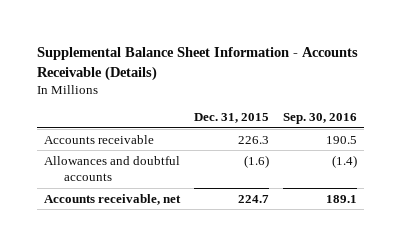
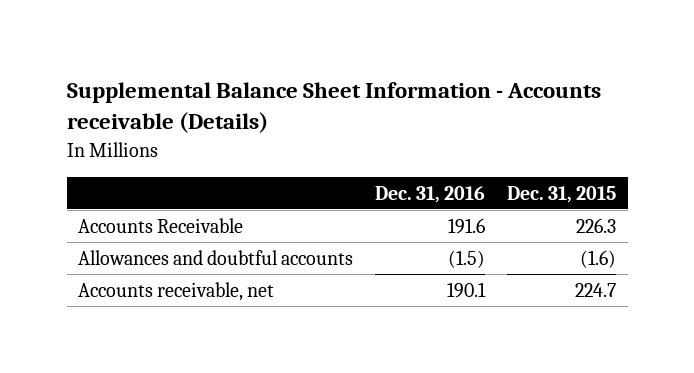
- Supplemental Balance Sheet Information - Accounts Receivable (Details)
+ Supplemental Balance Sheet Information - Accounts receivable (Details)
- | Dec. 31, 2015 | Sep. 30, 2016
+ | Dec. 31, 2016 | Dec. 31, 2015
- Accounts receivable | 226.3 | 190.5
+ Accounts Receivable | 191.6 | 226.3

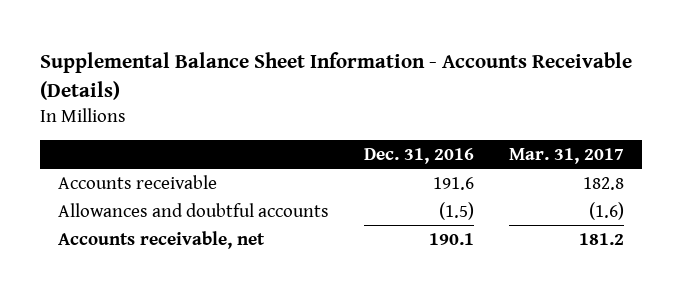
- Supplemental Balance Sheet Information - Accounts receivable (Details)
+ Supplemental Balance Sheet Information - Accounts Receivable (Details)
- | Dec. 31, 2016 | Dec. 31, 2015
+ | Dec. 31, 2016 | Mar. 31, 2017
- Accounts Receivable | 191.6 | 226.3
+ Accounts receivable | 191.6 | 182.8

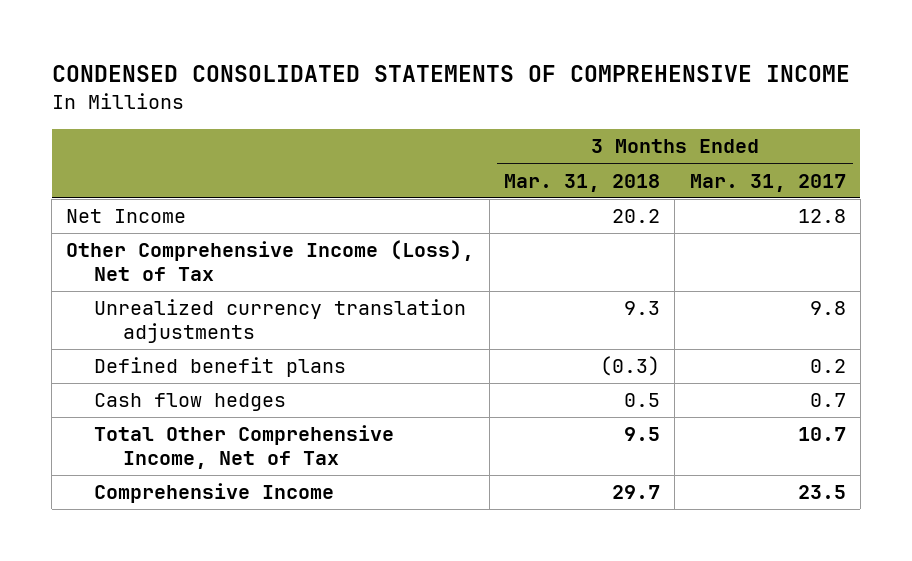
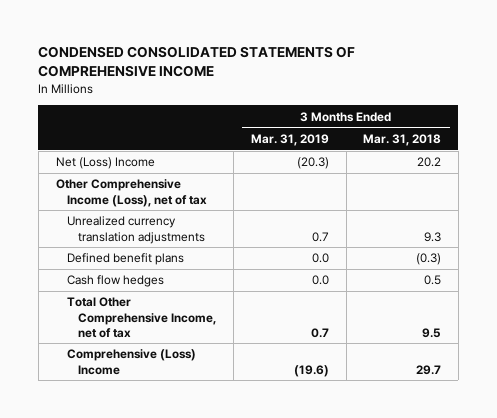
- | 3 Months Ended Mar. 31, 2018 | 3 Months Ended Mar. 31, 2017
+ | 3 Months Ended Mar. 31, 2019 | 3 Months Ended Mar. 31, 2018
- Net Income | 20.2 | 12.8
- Other Comprehensive Income (Loss), Net of Tax
+ Net (Loss) Income | (20.3) | 20.2
+ Other Comprehensive Income (Loss), net of tax
- Total Other Comprehensive Income, Net of Tax | 9.5 | 10.7
- Comprehensive Income | 29.7 | 23.5
+ Total Other Comprehensive Income, net of tax | 0.7 | 9.5
+ Comprehensive (Loss) Income | (19.6) | 29.7

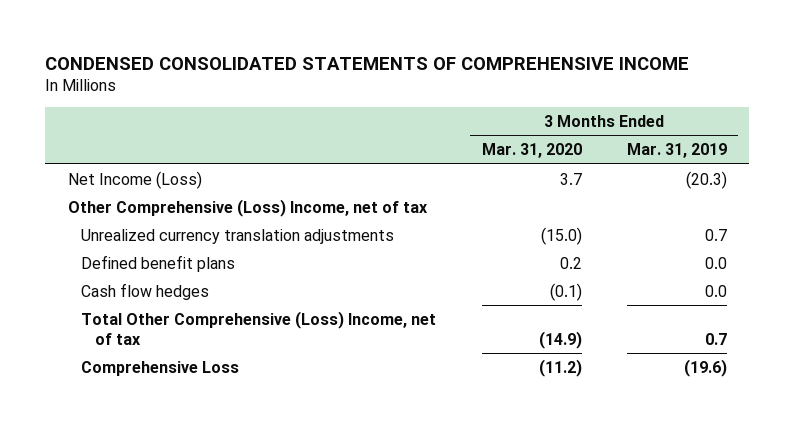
- | 3 Months Ended Mar. 31, 2019 | 3 Months Ended Mar. 31, 2018
+ | 3 Months Ended Mar. 31, 2020 | 3 Months Ended Mar. 31, 2019
- Net (Loss) Income | (20.3) | 20.2
- Other Comprehensive Income (Loss), net of tax
+ Net Income (Loss) | 3.7 | (20.3)
+ Other Comprehensive (Loss) Income, net of tax
- Total Other Comprehensive Income, net of tax | 0.7 | 9.5
- Comprehensive (Loss) Income | (19.6) | 29.7
+ Total Other Comprehensive (Loss) Income, net of tax | (14.9) | 0.7
+ Comprehensive Loss | (11.2) | (19.6)

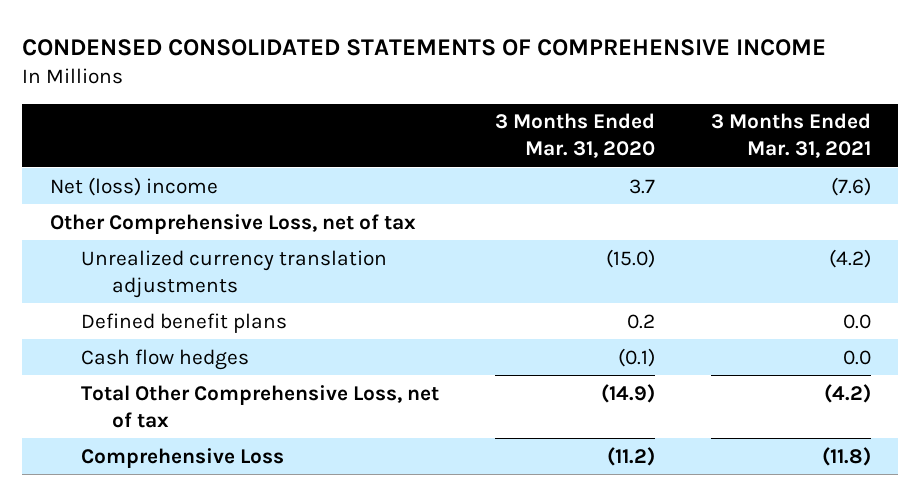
- | 3 Months Ended Mar. 31, 2020 | 3 Months Ended Mar. 31, 2019
+ | 3 Months Ended Mar. 31, 2020 | 3 Months Ended Mar. 31, 2021
- Net Income (Loss) | 3.7 | (20.3)
- Other Comprehensive (Loss) Income, net of tax
+ Net (loss) income | 3.7 | (7.6)
+ Other Comprehensive Loss, net of tax
- Total Other Comprehensive (Loss) Income, net of tax | (14.9) | 0.7
+ Total Other Comprehensive Loss, net of tax | (14.9) | (4.2)

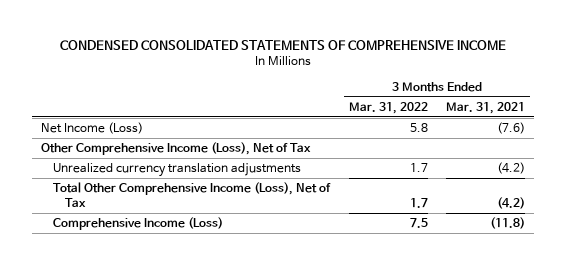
- | 3 Months Ended Mar. 31, 2020 | 3 Months Ended Mar. 31, 2021
+ | 3 Months Ended Mar. 31, 2022 | 3 Months Ended Mar. 31, 2021
- Net (loss) income | 3.7 | (7.6)
- Other Comprehensive Loss, net of tax
+ Net Income (Loss) | 5.8 | (7.6)
+ Other Comprehensive Income (Loss), Net of Tax
- Defined benefit plans | 0.2 | 0.0
- Cash flow hedges | (0.1) | 0.0
- Total Other Comprehensive Loss, net of tax | (14.9) | (4.2)
- Comprehensive Loss | (11.2) | (11.8)
+ Total Other Comprehensive Income (Loss), Net of Tax | 1.7 | (4.2)
+ Comprehensive Income (Loss) | 7.5 | (11.8)

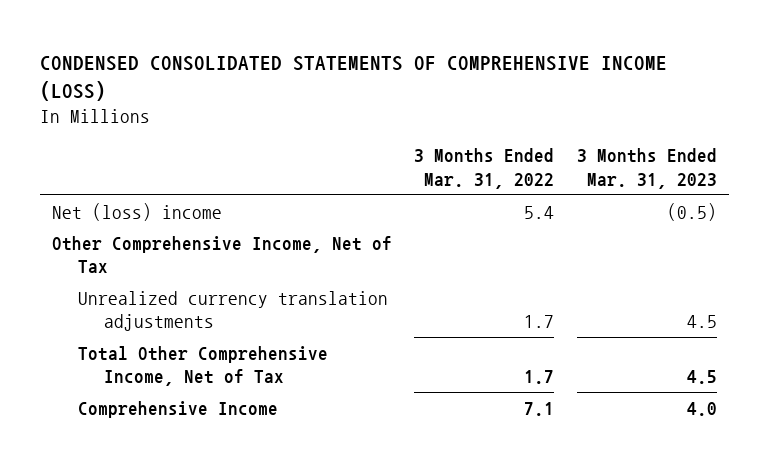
- CONDENSED CONSOLIDATED STATEMENTS OF COMPREHENSIVE INCOME
+ CONDENSED CONSOLIDATED STATEMENTS OF COMPREHENSIVE INCOME (LOSS)
- | 3 Months Ended Mar. 31, 2022 | 3 Months Ended Mar. 31, 2021
+ | 3 Months Ended Mar. 31, 2022 | 3 Months Ended Mar. 31, 2023
- Net Income (Loss) | 5.8 | (7.6)
- Other Comprehensive Income (Loss), Net of Tax
+ Net (loss) income | 5.4 | (0.5)
+ Other Comprehensive Income, Net of Tax
- Total Other Comprehensive Income (Loss), Net of Tax | 1.7 | (4.2)
- Comprehensive Income (Loss) | 7.5 | (11.8)
+ Total Other Comprehensive Income, Net of Tax | 1.7 | 4.5
+ Comprehensive Income | 7.1 | 4.0

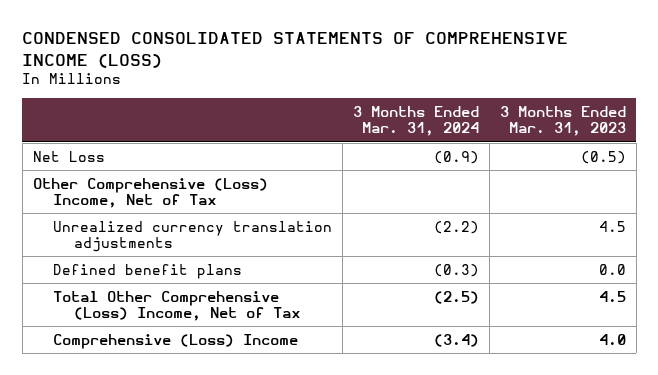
- | 3 Months Ended Mar. 31, 2022 | 3 Months Ended Mar. 31, 2023
+ | 3 Months Ended Mar. 31, 2024 | 3 Months Ended Mar. 31, 2023
- Net (loss) income | 5.4 | (0.5)
- Other Comprehensive Income, Net of Tax
+ Net Loss | (0.9) | (0.5)
+ Other Comprehensive (Loss) Income, Net of Tax
- Total Other Comprehensive Income, Net of Tax | 1.7 | 4.5
- Comprehensive Income | 7.1 | 4.0
+ Defined benefit plans | (0.3) | 0.0
+ Total Other Comprehensive (Loss) Income, Net of Tax | (2.5) | 4.5
+ Comprehensive (Loss) Income | (3.4) | 4.0

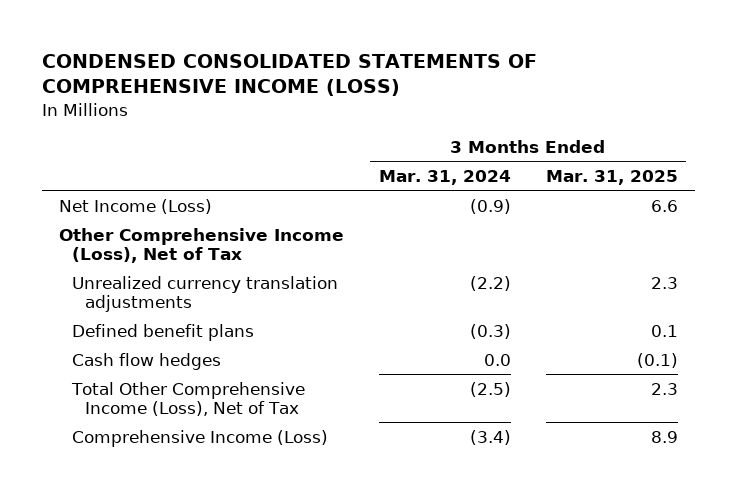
- | 3 Months Ended Mar. 31, 2024 | 3 Months Ended Mar. 31, 2023
+ | 3 Months Ended Mar. 31, 2024 | 3 Months Ended Mar. 31, 2025
- Net Loss | (0.9) | (0.5)
- Other Comprehensive (Loss) Income, Net of Tax
+ Net Income (Loss) | (0.9) | 6.6
+ Other Comprehensive Income (Loss), Net of Tax
- Total Other Comprehensive (Loss) Income, Net of Tax | (2.5) | 4.5
- Comprehensive (Loss) Income | (3.4) | 4.0
+ Cash flow hedges | 0.0 | (0.1)
+ Total Other Comprehensive Income (Loss), Net of Tax | (2.5) | 2.3
+ Comprehensive Income (Loss) | (3.4) | 8.9

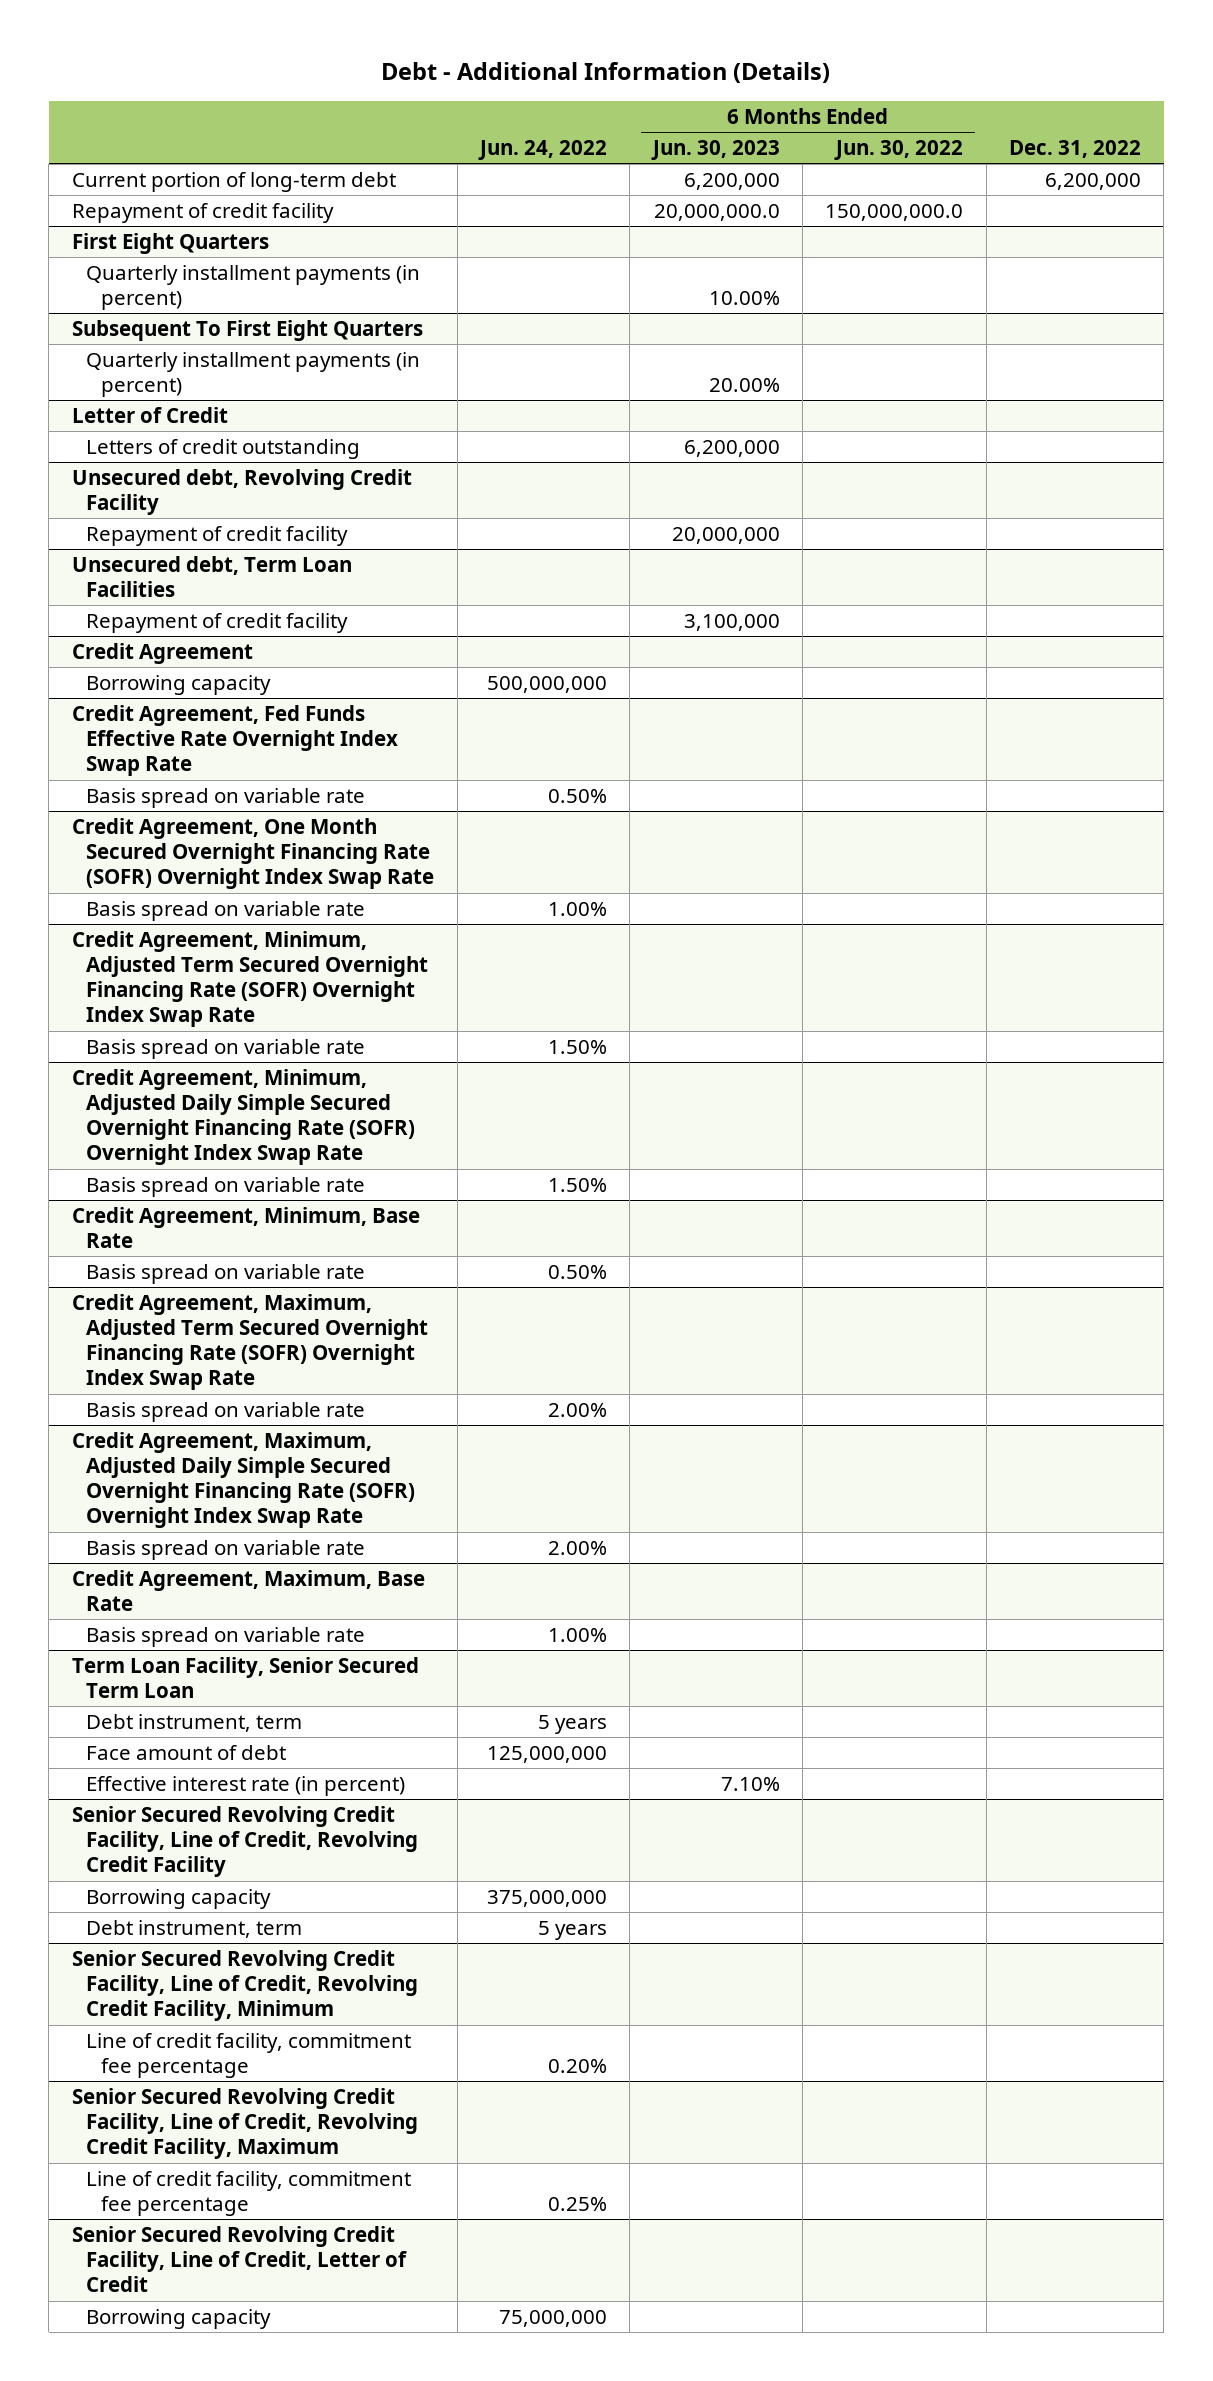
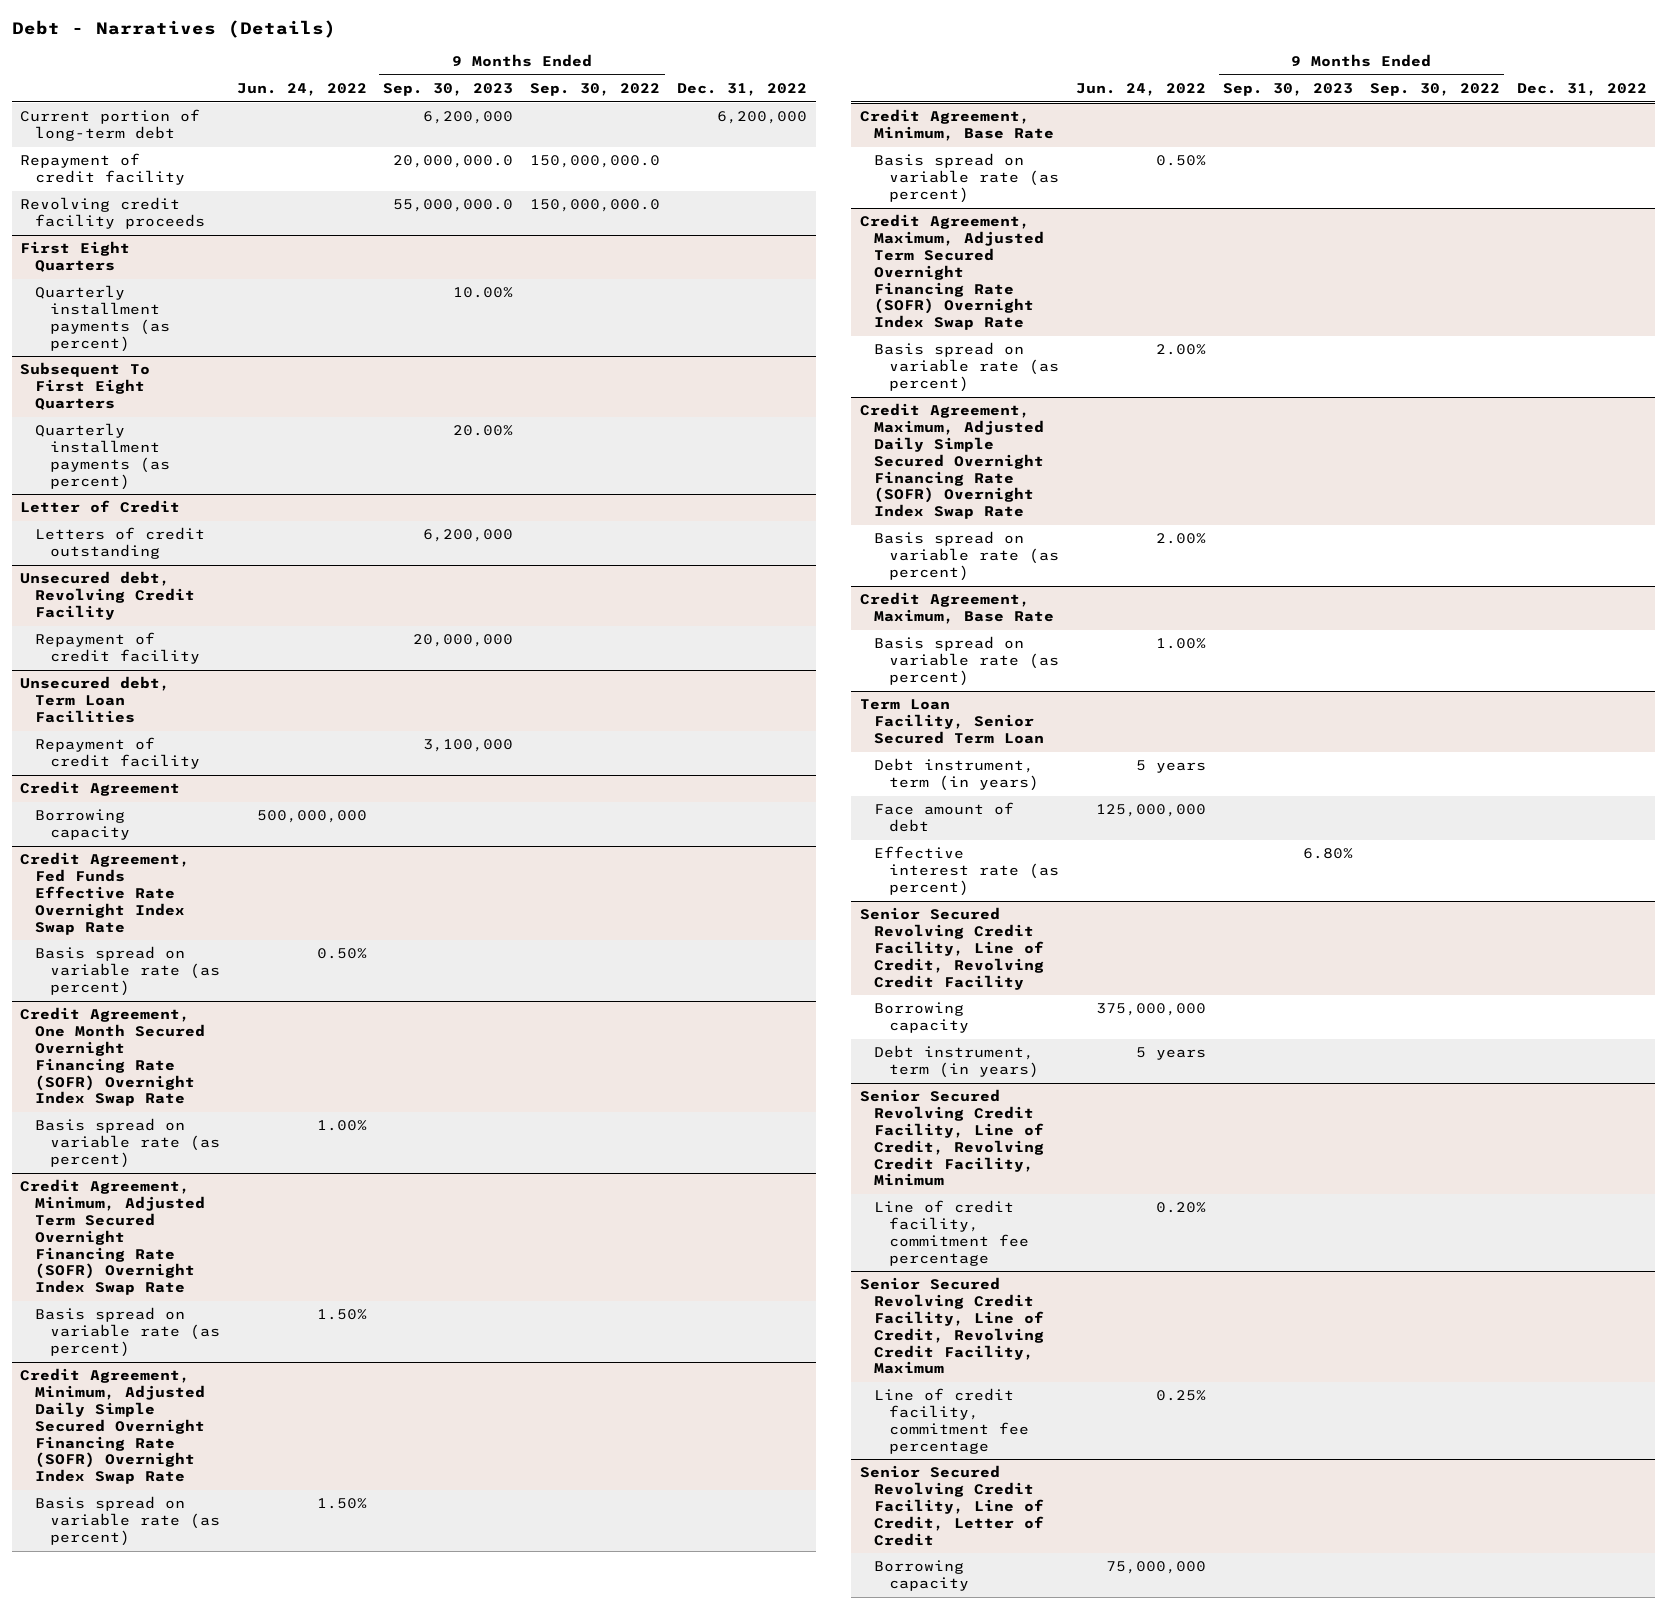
- Debt - Additional Information (Details)
+ Debt - Narratives (Details)
- | Jun. 24, 2022 | 6 Months Ended Jun. 30, 2023 | 6 Months Ended Jun. 30, 2022 | Dec. 31, 2022
+ | Jun. 24, 2022 | 9 Months Ended Sep. 30, 2023 | 9 Months Ended Sep. 30, 2022 | Dec. 31, 2022
+ Revolving credit facility proceeds | | 55,000,000.0 | 150,000,000.0 |
@ First Eight Quarters
- Quarterly installment payments (in percent) | | 10.00% | |
+ Quarterly installment payments (as percent) | | 10.00% | |
@ Subsequent To First Eight Quarters
- Quarterly installment payments (in percent) | | 20.00% | |
+ Quarterly installment payments (as percent) | | 20.00% | |
@ Credit Agreement, Fed Funds Effective Rate Overnight Index Swap Rate
- Basis spread on variable rate | 0.50% | | |
+ Basis spread on variable rate (as percent) | 0.50% | | |
@ Credit Agreement, One Month Secured Overnight Financing Rate (SOFR) Overnight Index Swap Rate
- Basis spread on variable rate | 1.00% | | |
+ Basis spread on variable rate (as percent) | 1.00% | | |
@ Credit Agreement, Minimum, Adjusted Term Secured Overnight Financing Rate (SOFR) Overnight Index Swap Rate
- Basis spread on variable rate | 1.50% | | |
+ Basis spread on variable rate (as percent) | 1.50% | | |
@ Credit Agreement, Minimum, Adjusted Daily Simple Secured Overnight Financing Rate (SOFR) Overnight Index Swap Rate
- Basis spread on variable rate | 1.50% | | |
+ Basis spread on variable rate (as percent) | 1.50% | | |
@ Credit Agreement, Minimum, Base Rate
- Basis spread on variable rate | 0.50% | | |
+ Basis spread on variable rate (as percent) | 0.50% | | |
@ Credit Agreement, Maximum, Adjusted Term Secured Overnight Financing Rate (SOFR) Overnight Index Swap Rate
- Basis spread on variable rate | 2.00% | | |
+ Basis spread on variable rate (as percent) | 2.00% | | |
@ Credit Agreement, Maximum, Adjusted Daily Simple Secured Overnight Financing Rate (SOFR) Overnight Index Swap Rate
- Basis spread on variable rate | 2.00% | | |
+ Basis spread on variable rate (as percent) | 2.00% | | |
@ Credit Agreement, Maximum, Base Rate
- Basis spread on variable rate | 1.00% | | |
+ Basis spread on variable rate (as percent) | 1.00% | | |
@ Term Loan Facility, Senior Secured Term Loan
- Debt instrument, term | 5 years | | |
+ Debt instrument, term (in years) | 5 years | | |
- Effective interest rate (in percent) | | 7.10% | |
+ Effective interest rate (as percent) | | 6.80% | |
@ Senior Secured Revolving Credit Facility, Line of Credit, Revolving Credit Facility
- Debt instrument, term | 5 years | | |
+ Debt instrument, term (in years) | 5 years | | |

